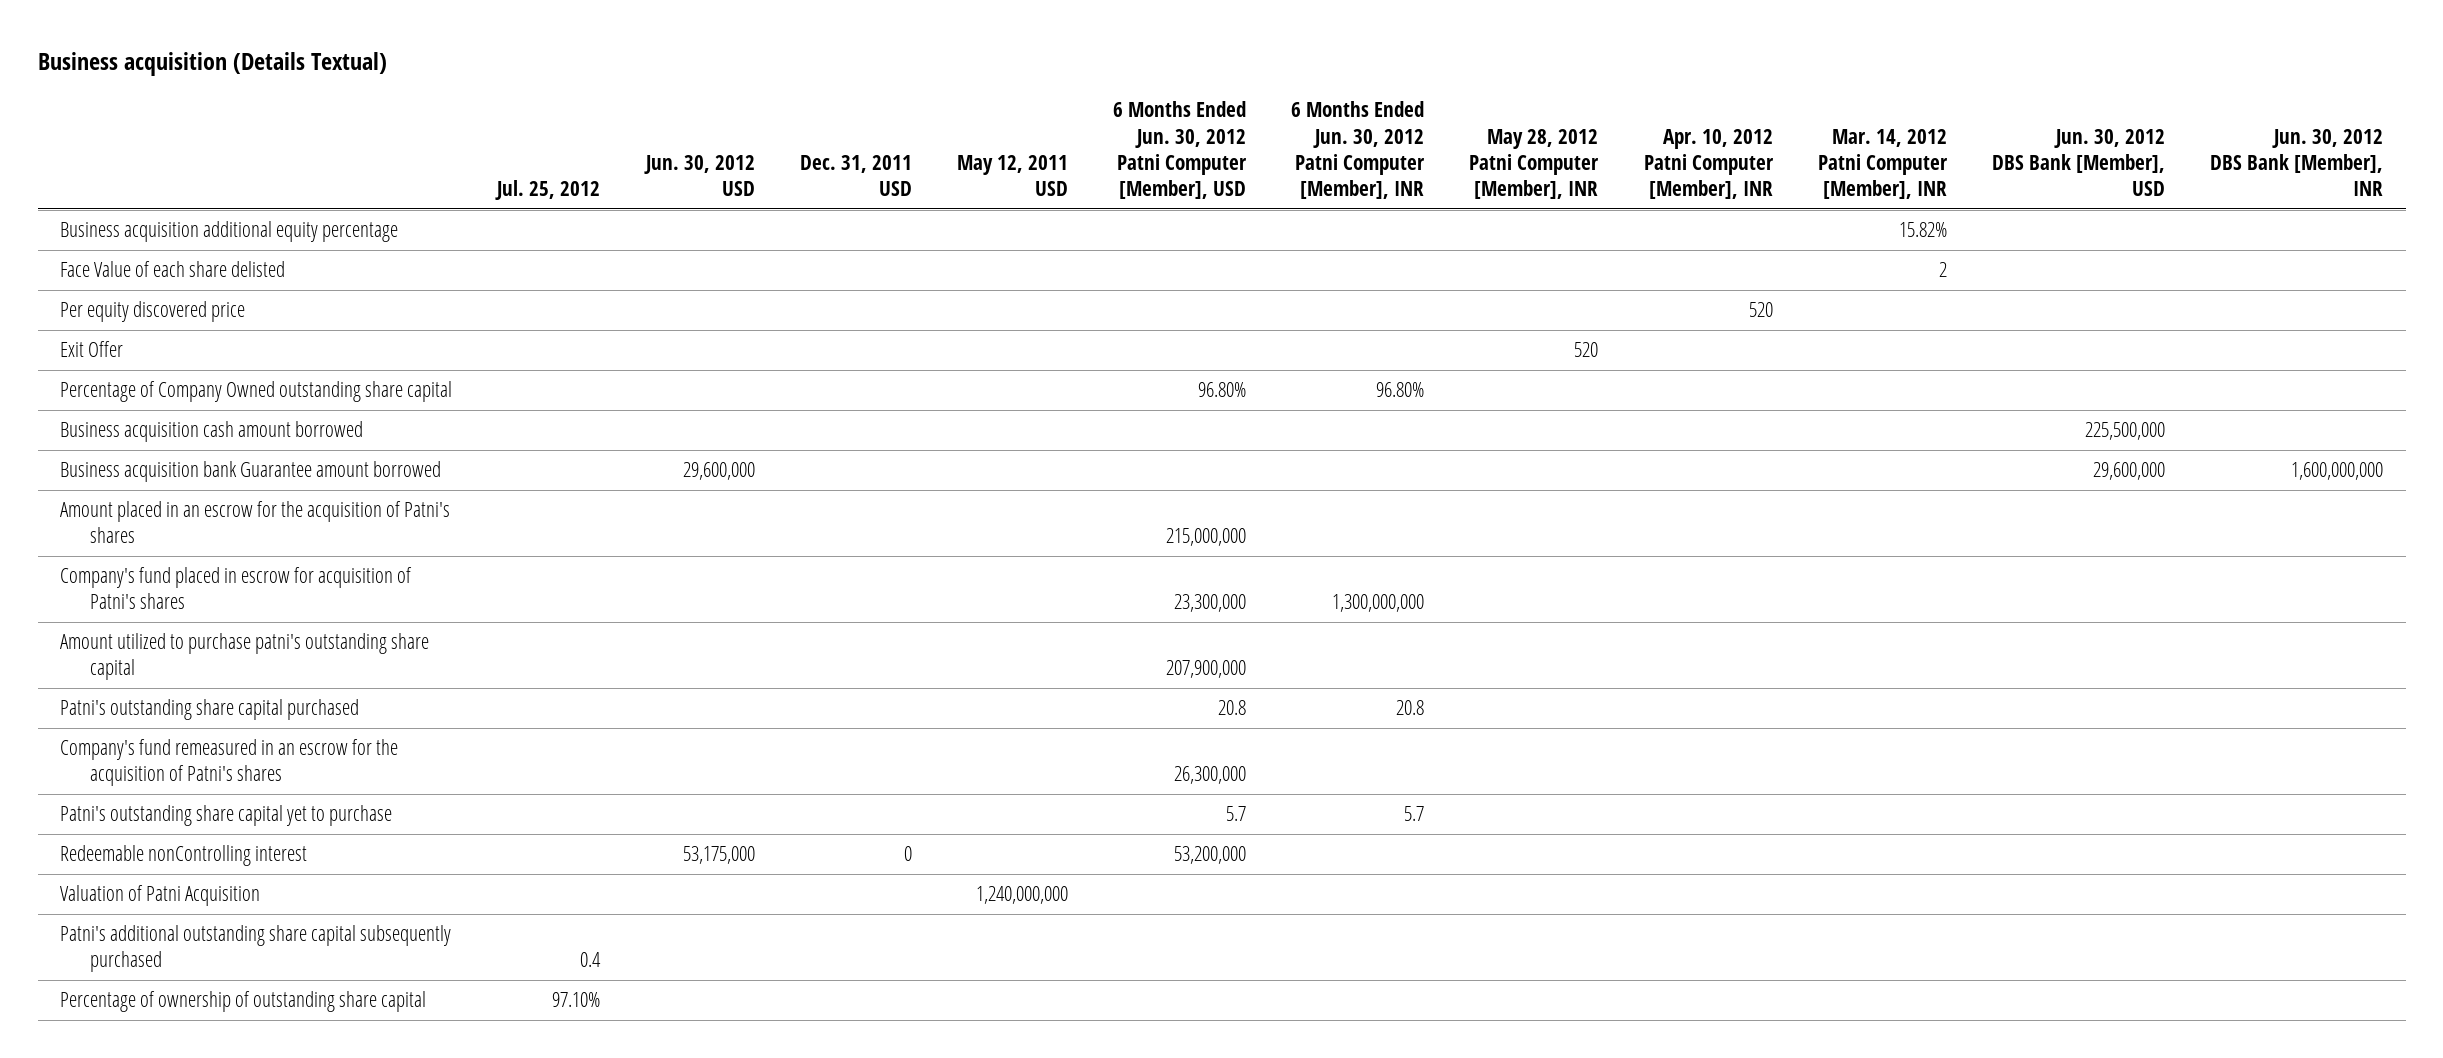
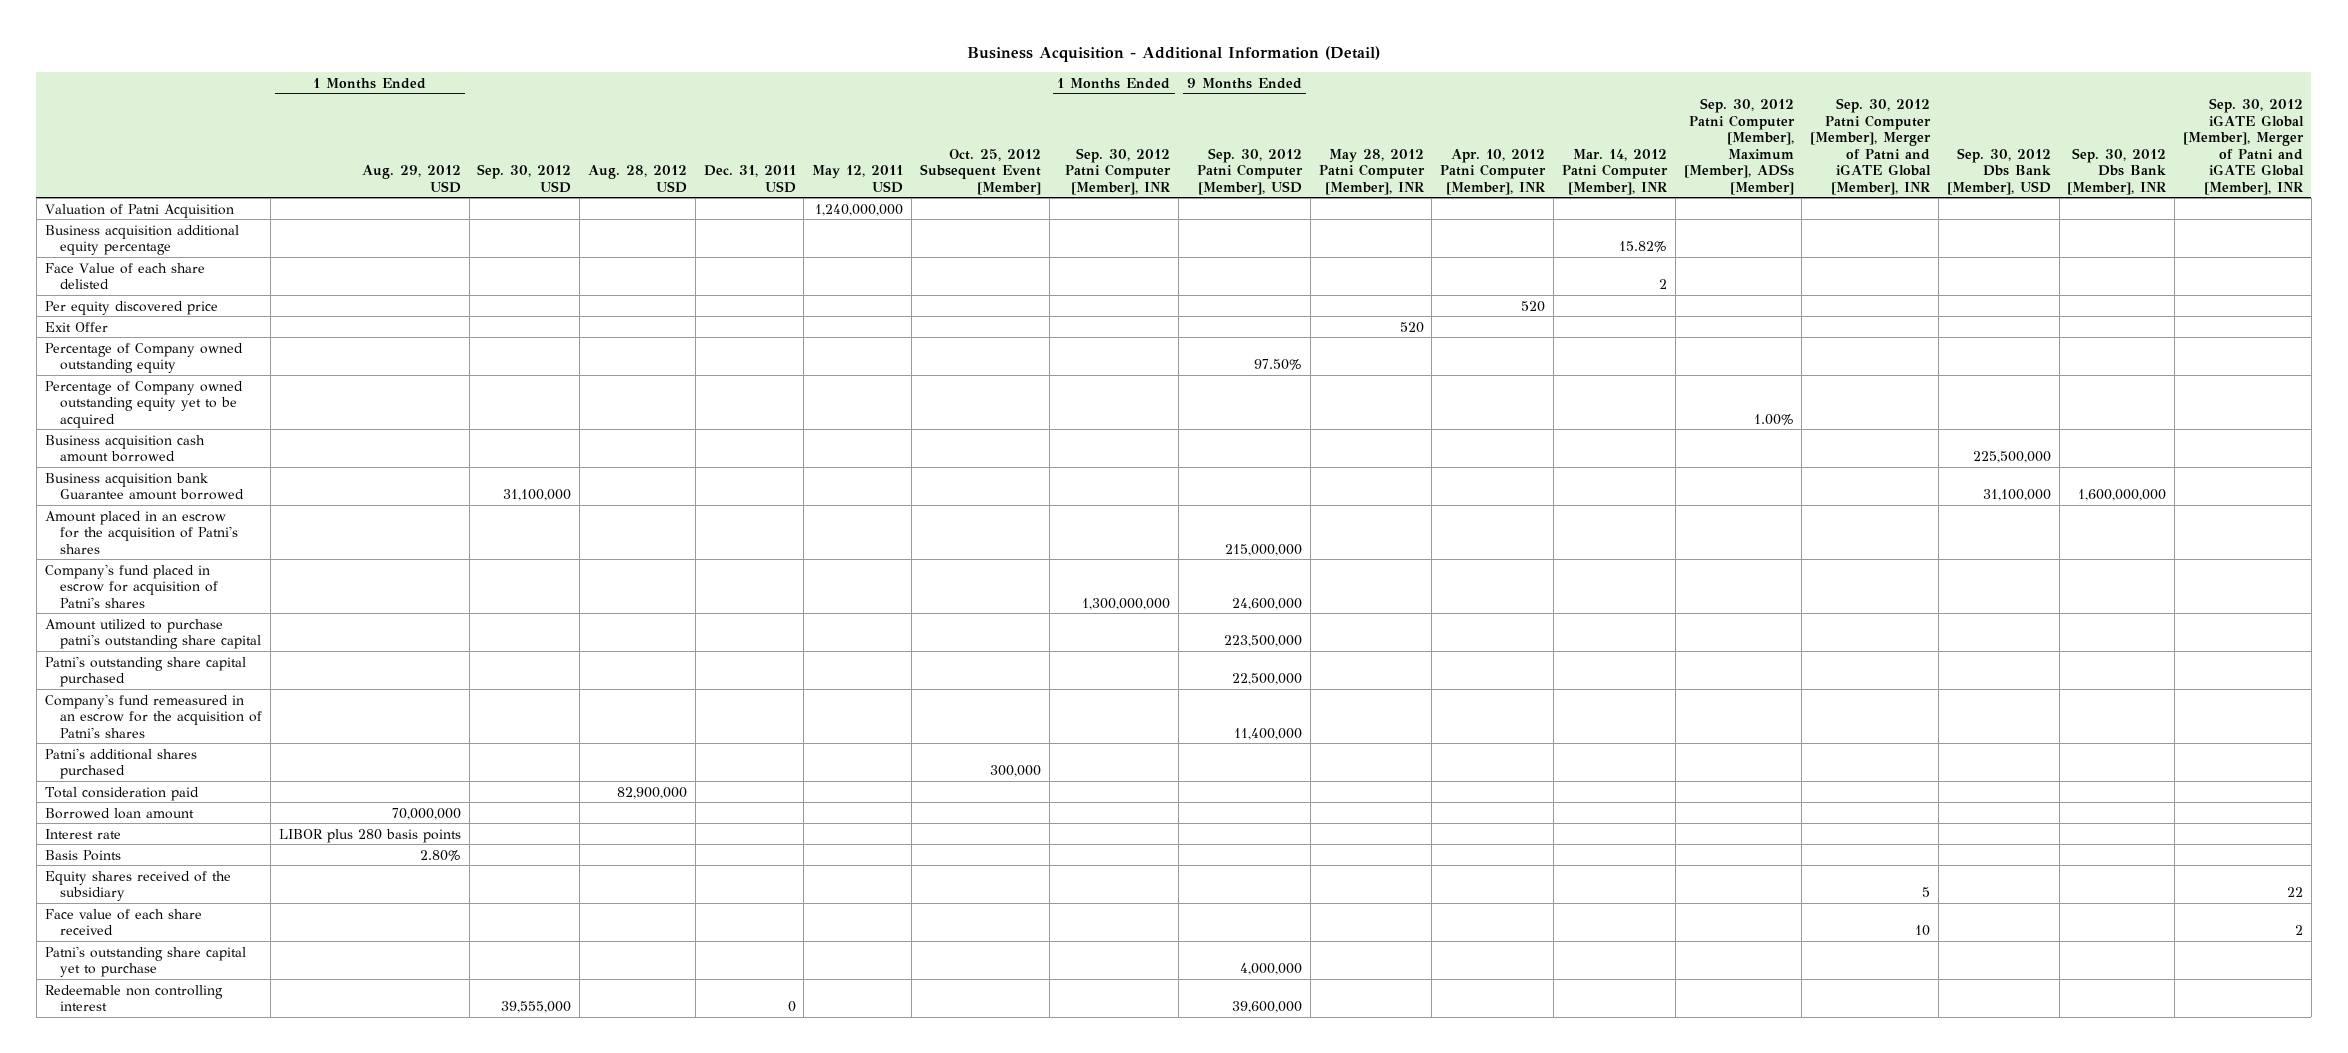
- Business acquisition (Details Textual)
+ Business Acquisition - Additional Information (Detail)
- | Jul. 25, 2012 | Jun. 30, 2012 USD | Dec. 31, 2011 USD | May 12, 2011 USD | 6 Months Ended Jun. 30, 2012 Patni Computer [Member], USD | 6 Months Ended Jun. 30, 2012 Patni Computer [Member], INR | May 28, 2012 Patni Computer [Member], INR | Apr. 10, 2012 Patni Computer [Member], INR | Mar. 14, 2012 Patni Computer [Member], INR | Jun. 30, 2012 DBS Bank [Member], USD | Jun. 30, 2012 DBS Bank [Member], INR
+ | 1 Months Ended Aug. 29, 2012 USD | Sep. 30, 2012 USD | Aug. 28, 2012 USD | Dec. 31, 2011 USD | May 12, 2011 USD | Oct. 25, 2012 Subsequent Event [Member] | 1 Months Ended Sep. 30, 2012 Patni Computer [Member], INR | 9 Months Ended Sep. 30, 2012 Patni Computer [Member], USD | May 28, 2012 Patni Computer [Member], INR | Apr. 10, 2012 Patni Computer [Member], INR | Mar. 14, 2012 Patni Computer [Member], INR | Sep. 30, 2012 Patni Computer [Member], Maximum [Member], ADSs [Member] | Sep. 30, 2012 Patni Computer [Member], Merger of Patni and iGATE Global [Member], INR | Sep. 30, 2012 Dbs Bank [Member], USD | Sep. 30, 2012 Dbs Bank [Member], INR | Sep. 30, 2012 iGATE Global [Member], Merger of Patni and iGATE Global [Member], INR
moved up: Valuation of Patni Acquisition | | | | | 1,240,000,000 | | | | | | | | | | |
- Percentage of Company Owned outstanding share capital | | | | | 96.80% | 96.80% | | | | |
+ Percentage of Company owned outstanding equity | | | | | | | | 97.50% | | | | | | | |
+ Percentage of Company owned outstanding equity yet to be acquired | | | | | | | | | | | | 1.00% | | | |
+ Patni's additional shares purchased | | | | | | 300,000 | | | | | | | | | |
+ Total consideration paid | | | 82,900,000 | | | | | | | | | | | | |
+ Borrowed loan amount | 70,000,000 | | | | | | | | | | | | | | |
+ Interest rate | LIBOR plus 280 basis points | | | | | | | | | | | | | | |
+ Basis Points | 2.80% | | | | | | | | | | | | | | |
+ Equity shares received of the subsidiary | | | | | | | | | | | | | 5 | | | 22
+ Face value of each share received | | | | | | | | | | | | | 10 | | | 2
- Redeemable nonControlling interest | | 53,175,000 | 0 | | 53,200,000 | | | | | |
- Patni's additional outstanding share capital subsequently purchased | 0.4 | | | | | | | | | |
- Percentage of ownership of outstanding share capital | 97.10% | | | | | | | | | |
+ Redeemable non controlling interest | | 39,555,000 | | 0 | | | | 39,600,000 | | | | | | | |

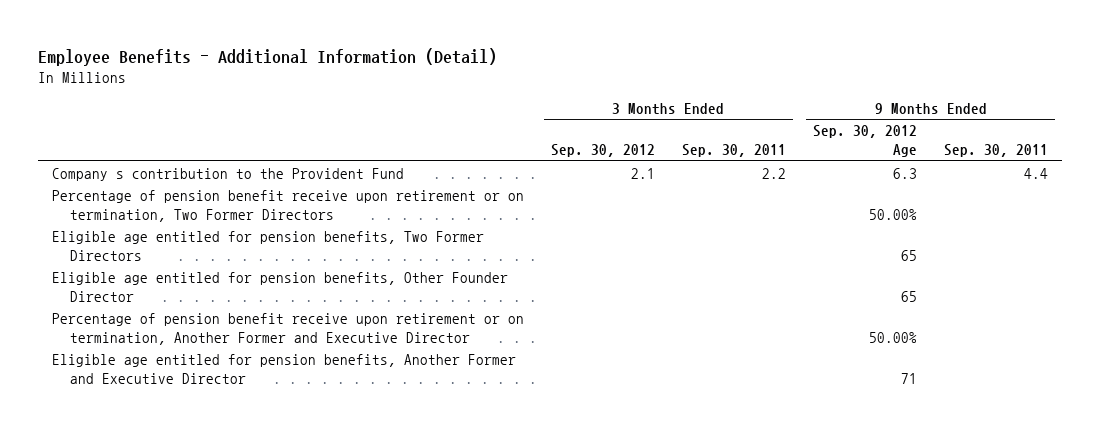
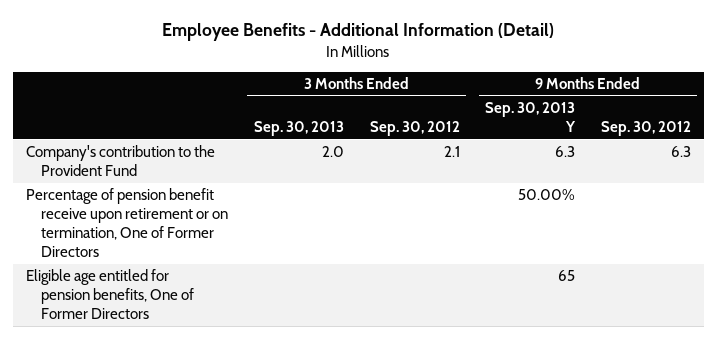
- | 3 Months Ended Sep. 30, 2012 | 3 Months Ended Sep. 30, 2011 | 9 Months Ended Sep. 30, 2012 Age | 9 Months Ended Sep. 30, 2011
+ | 3 Months Ended Sep. 30, 2013 | 3 Months Ended Sep. 30, 2012 | 9 Months Ended Sep. 30, 2013 Y | 9 Months Ended Sep. 30, 2012
- Company s contribution to the Provident Fund | 2.1 | 2.2 | 6.3 | 4.4
- Percentage of pension benefit receive upon retirement or on termination, Two Former Directors | | | 50.00% |
- Eligible age entitled for pension benefits, Two Former Directors | | | 65 |
- Eligible age entitled for pension benefits, Other Founder Director | | | 65 |
- Percentage of pension benefit receive upon retirement or on termination, Another Former and Executive Director | | | 50.00% |
- Eligible age entitled for pension benefits, Another Former and Executive Director | | | 71 |
+ Company's contribution to the Provident Fund | 2.0 | 2.1 | 6.3 | 6.3
+ Percentage of pension benefit receive upon retirement or on termination, One of Former Directors | | | 50.00% |
+ Eligible age entitled for pension benefits, One of Former Directors | | | 65 |

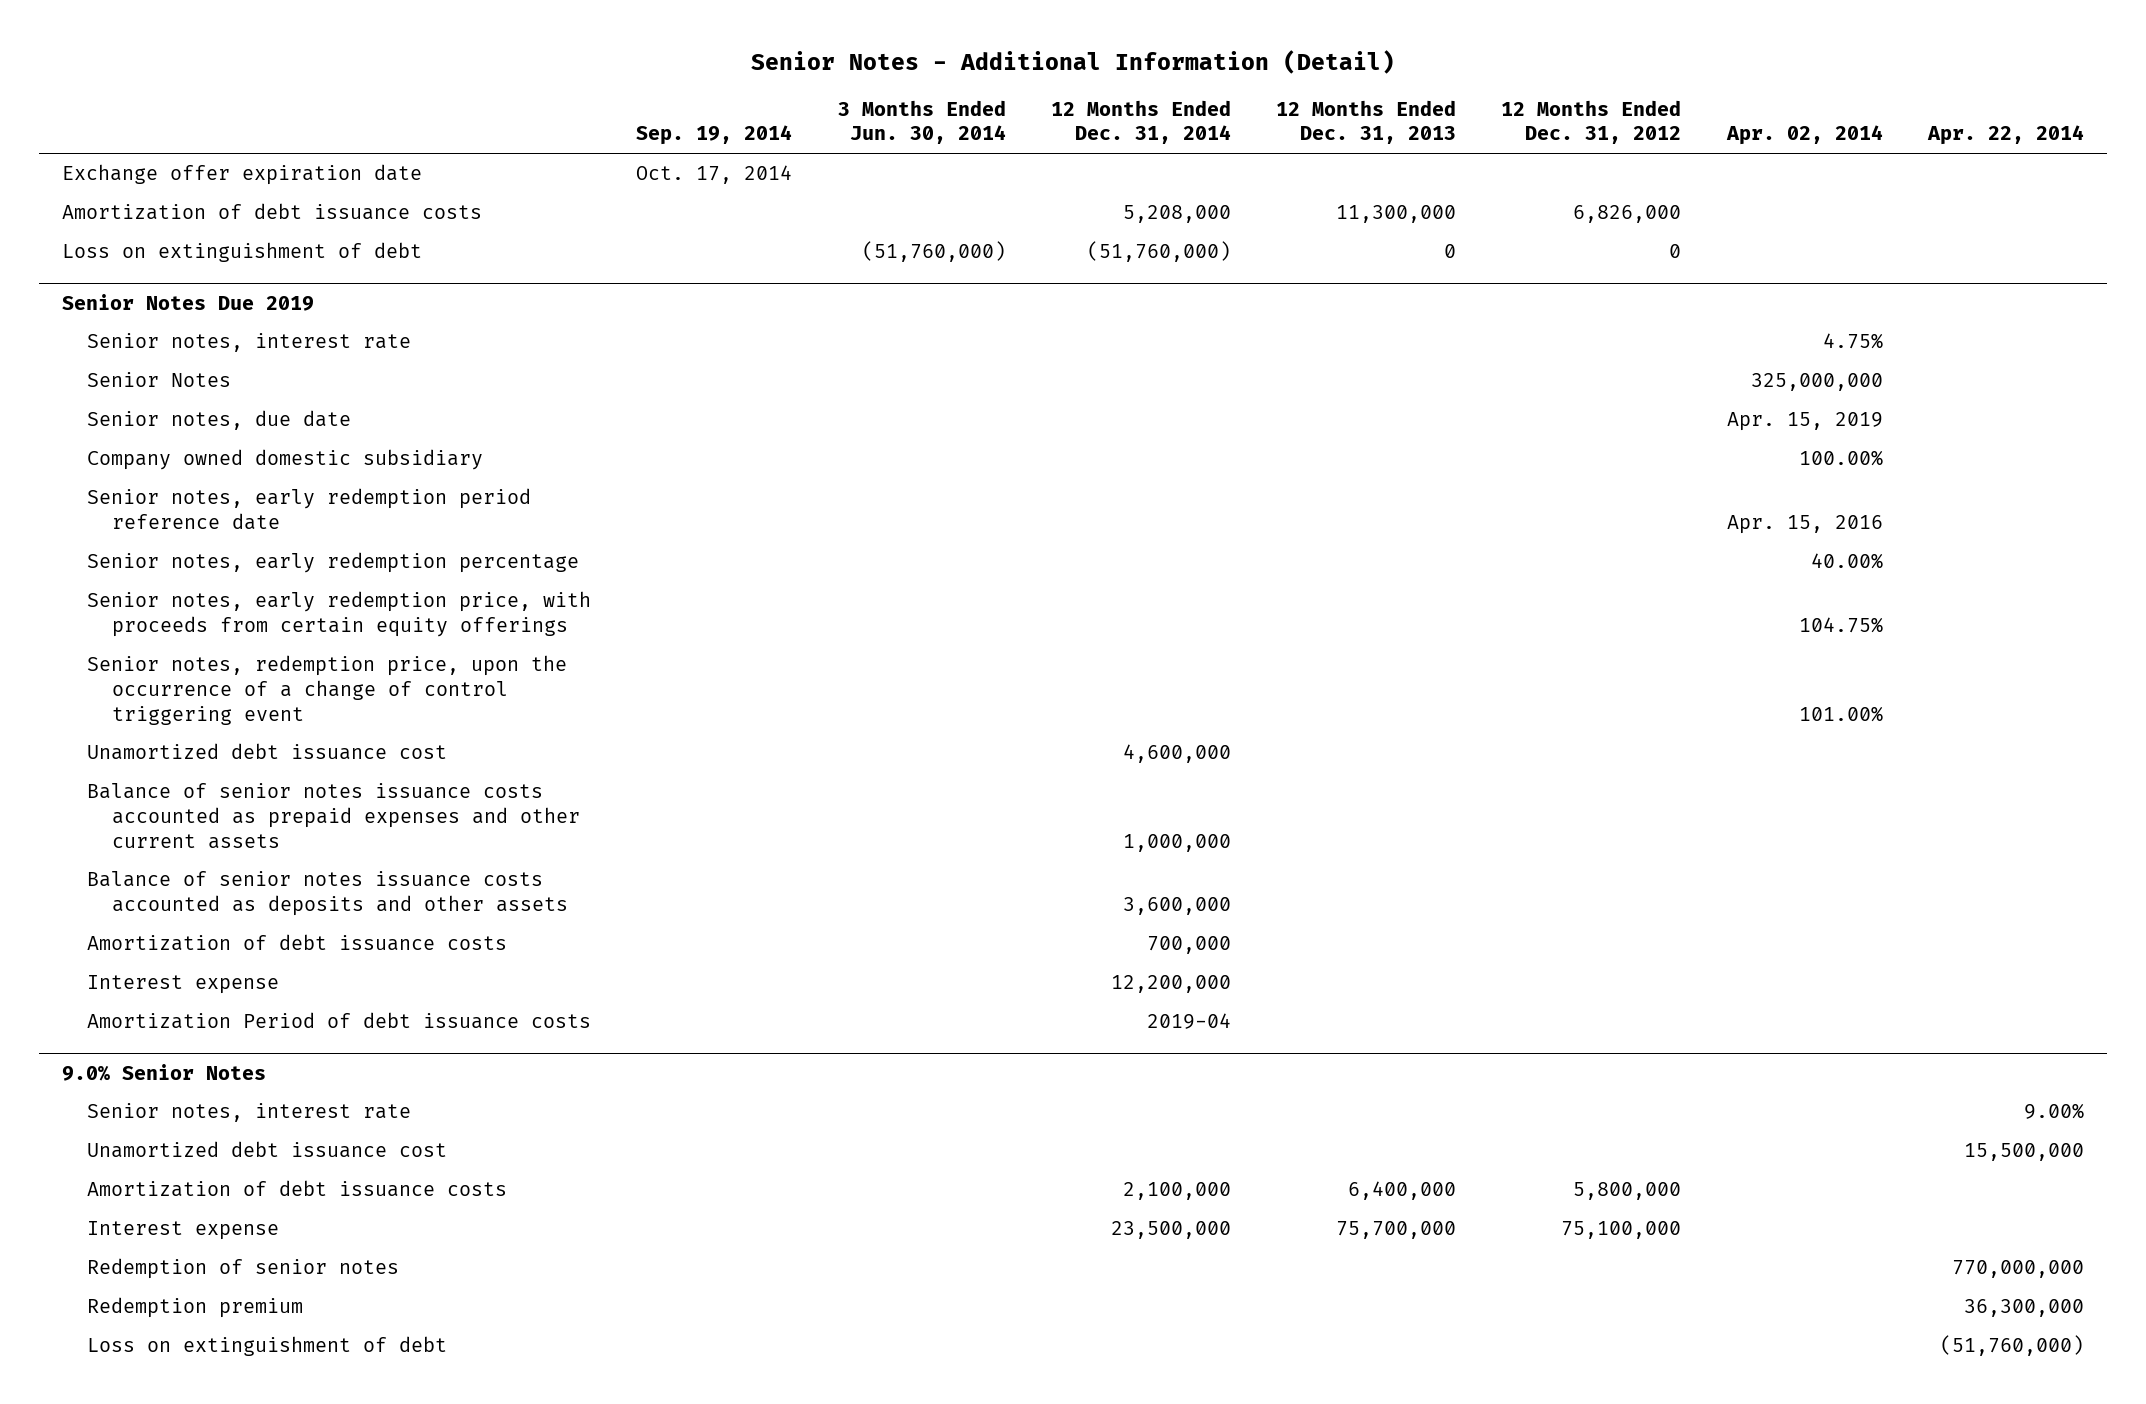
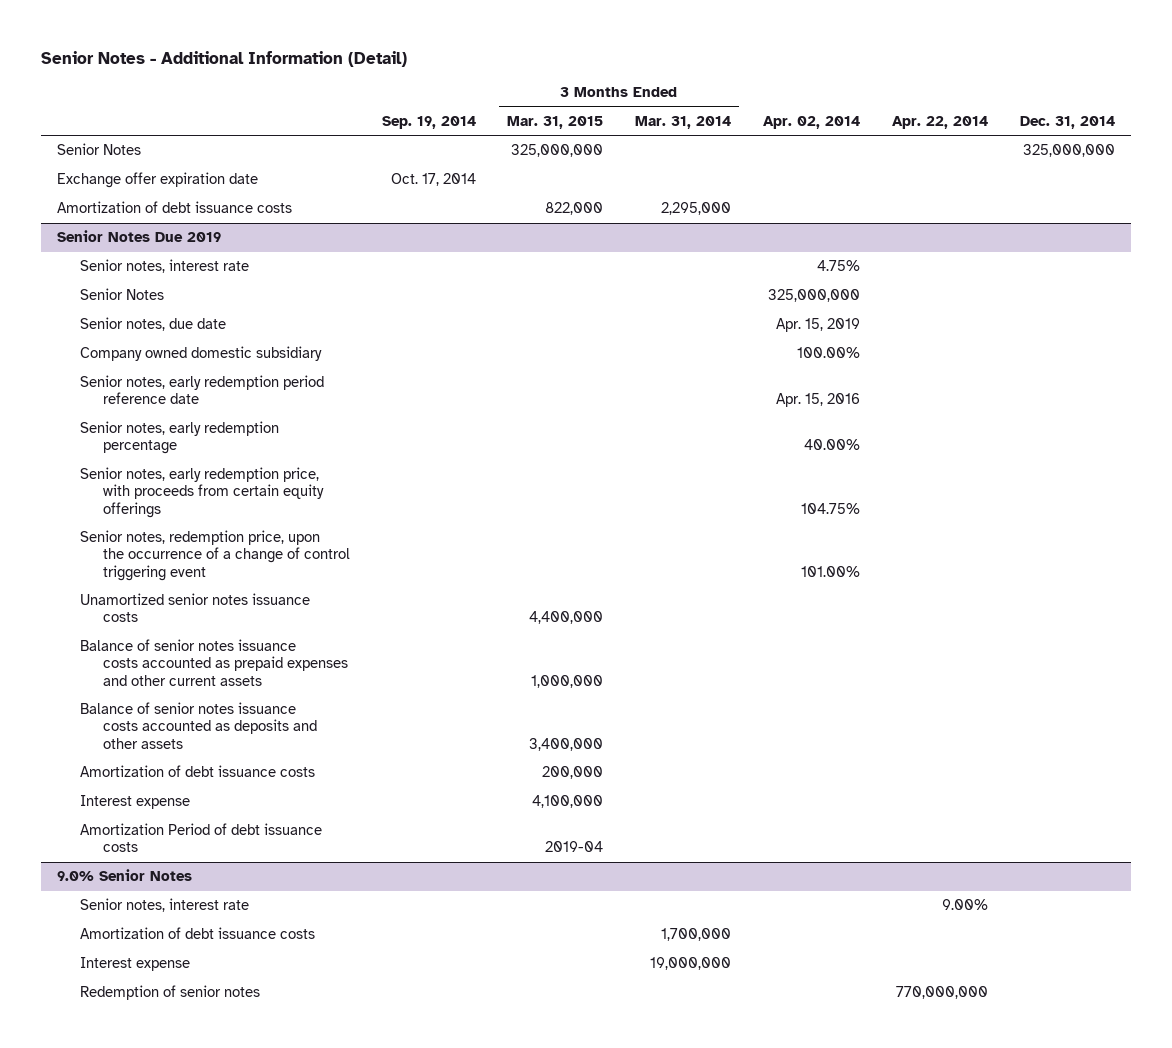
- | Sep. 19, 2014 | 3 Months Ended Jun. 30, 2014 | 12 Months Ended Dec. 31, 2014 | 12 Months Ended Dec. 31, 2013 | 12 Months Ended Dec. 31, 2012 | Apr. 02, 2014 | Apr. 22, 2014
+ | Sep. 19, 2014 | 3 Months Ended Mar. 31, 2015 | 3 Months Ended Mar. 31, 2014 | Apr. 02, 2014 | Apr. 22, 2014 | Dec. 31, 2014
+ Senior Notes | | 325,000,000 | | | | 325,000,000
- Loss on extinguishment of debt | | (51,760,000) | (51,760,000) | 0 | 0 | |
@ Senior Notes Due 2019
- Unamortized debt issuance cost | | | 4,600,000 | | | |
+ Unamortized senior notes issuance costs | | 4,400,000 | | | |
@ 9.0% Senior Notes
- Unamortized debt issuance cost | | | | | | | 15,500,000
- Redemption premium | | | | | | | 36,300,000
- Loss on extinguishment of debt | | | | | | | (51,760,000)

